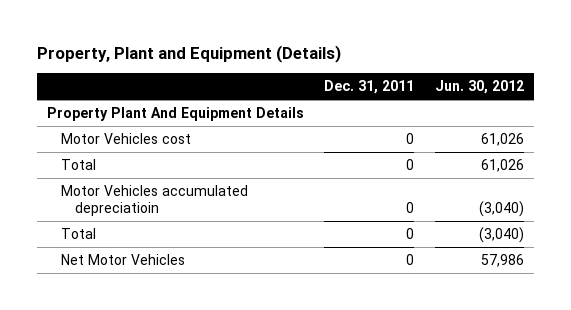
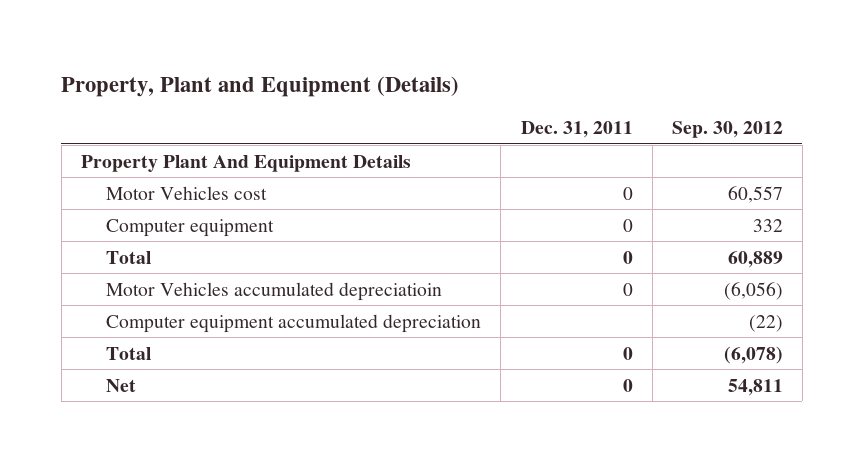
- | Dec. 31, 2011 | Jun. 30, 2012
+ | Dec. 31, 2011 | Sep. 30, 2012
+ Computer equipment | 0 | 332
+ Computer equipment accumulated depreciation | | (22)
- Net Motor Vehicles | 0 | 57,986
+ Net | 0 | 54,811

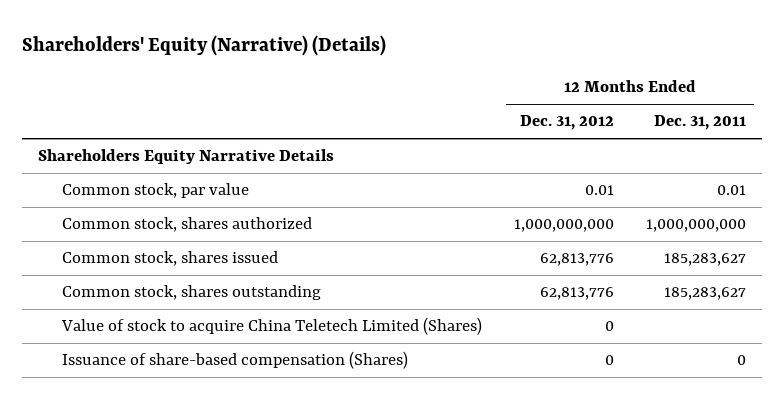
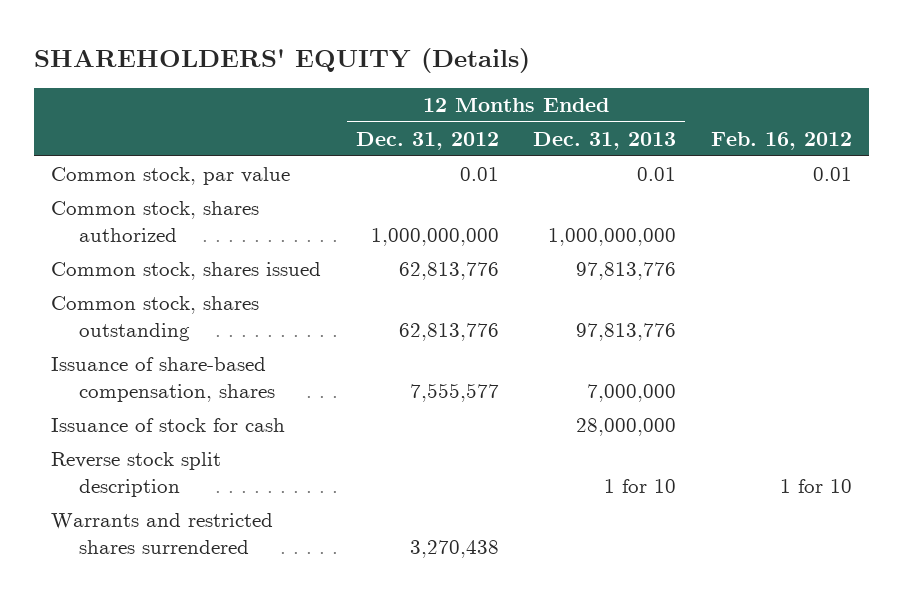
- Shareholders' Equity (Narrative) (Details)
+ SHAREHOLDERS' EQUITY (Details)
- | 12 Months Ended Dec. 31, 2012 | 12 Months Ended Dec. 31, 2011
+ | 12 Months Ended Dec. 31, 2012 | 12 Months Ended Dec. 31, 2013 | Feb. 16, 2012
- Shareholders Equity Narrative Details
- Value of stock to acquire China Teletech Limited (Shares) | 0 |
- Issuance of share-based compensation (Shares) | 0 | 0
+ Issuance of share-based compensation, shares | 7,555,577 | 7,000,000 |
+ Issuance of stock for cash | | 28,000,000 |
+ Reverse stock split description | | 1 for 10 | 1 for 10
+ Warrants and restricted shares surrendered | 3,270,438 | |

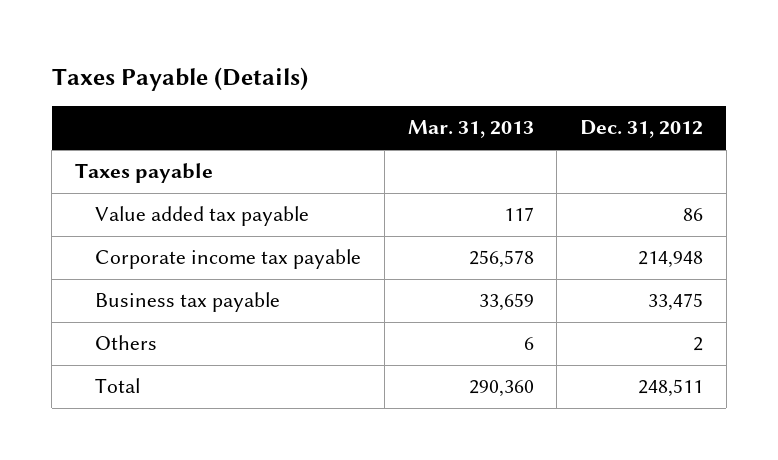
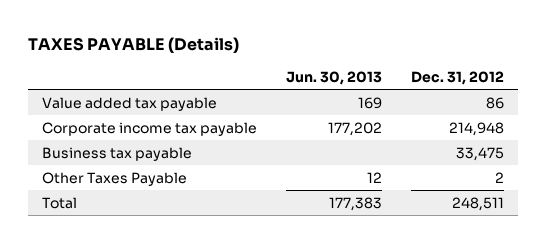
- Taxes Payable (Details)
+ TAXES PAYABLE (Details)
- | Mar. 31, 2013 | Dec. 31, 2012
+ | Jun. 30, 2013 | Dec. 31, 2012
- Taxes payable
- Others | 6 | 2
+ Other Taxes Payable | 12 | 2

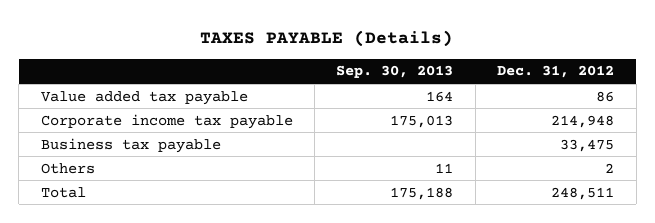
- | Jun. 30, 2013 | Dec. 31, 2012
+ | Sep. 30, 2013 | Dec. 31, 2012
- Other Taxes Payable | 12 | 2
+ Others | 11 | 2

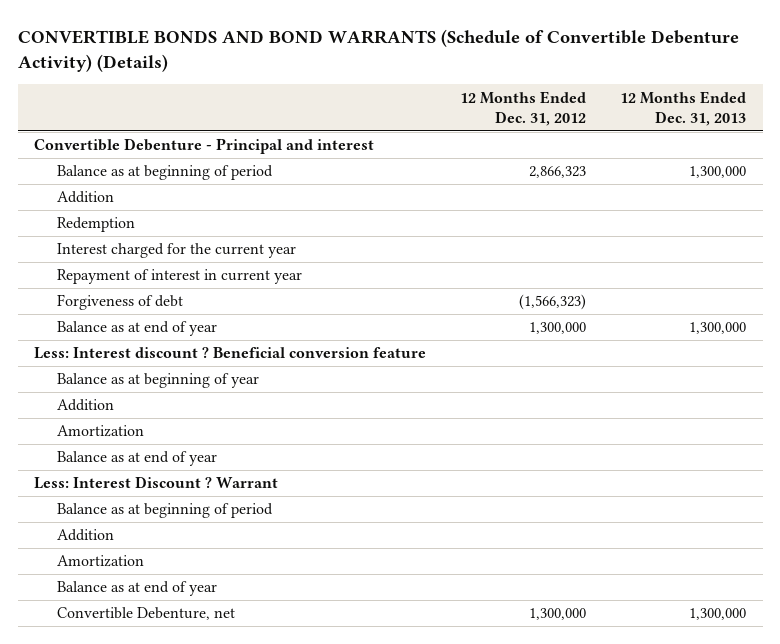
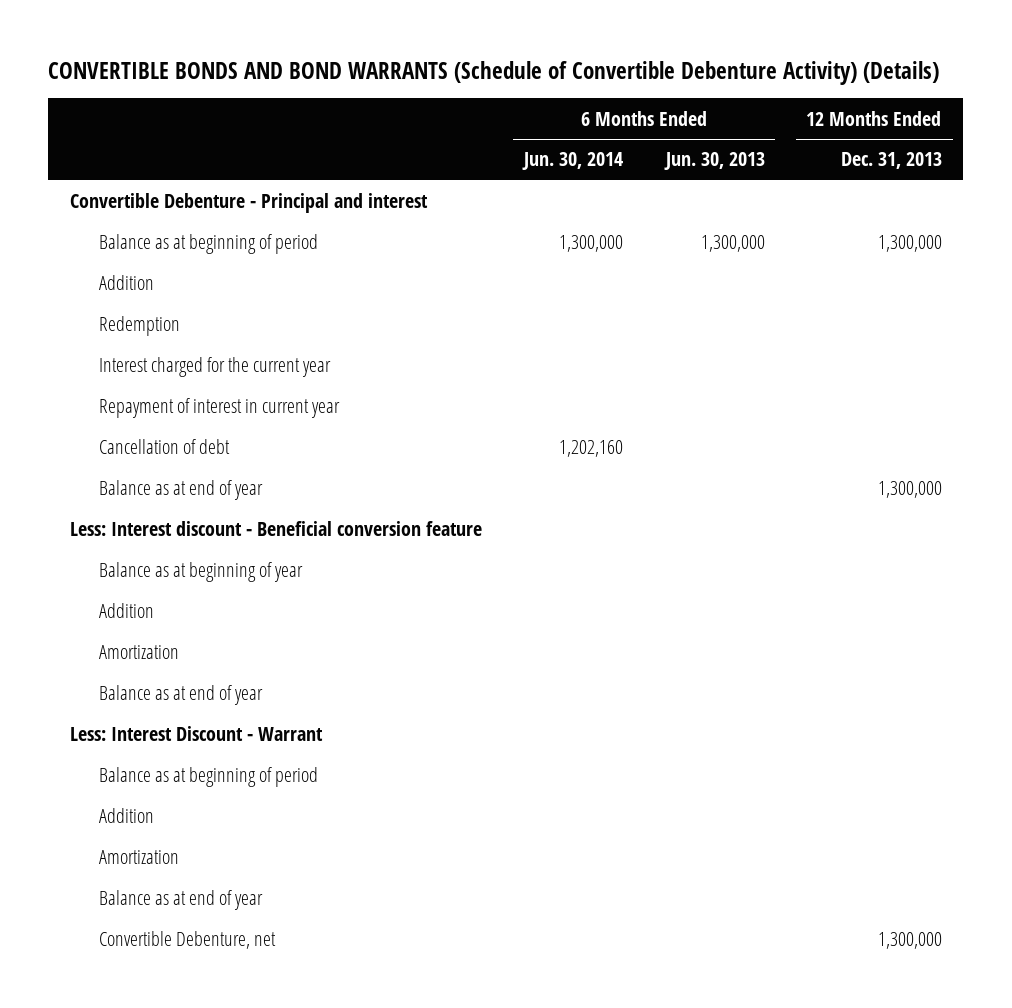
- | 12 Months Ended Dec. 31, 2012 | 12 Months Ended Dec. 31, 2013
+ | 6 Months Ended Jun. 30, 2014 | 6 Months Ended Jun. 30, 2013 | 12 Months Ended Dec. 31, 2013
- Forgiveness of debt | (1,566,323) |
+ Cancellation of debt | 1,202,160 | |
- Less: Interest discount ? Beneficial conversion feature
+ Less: Interest discount - Beneficial conversion feature
- Less: Interest Discount ? Warrant
+ Less: Interest Discount - Warrant

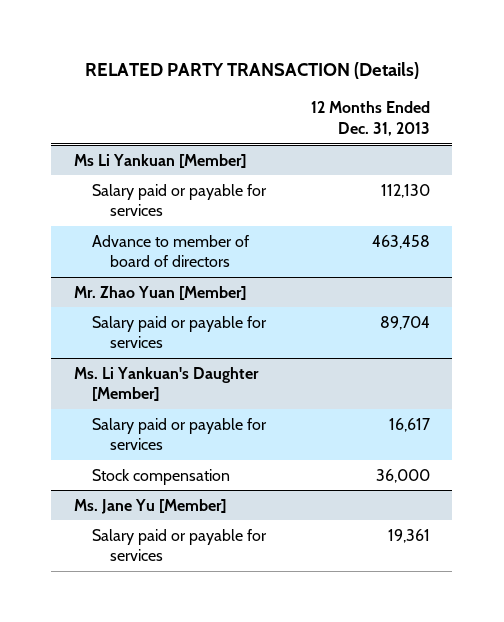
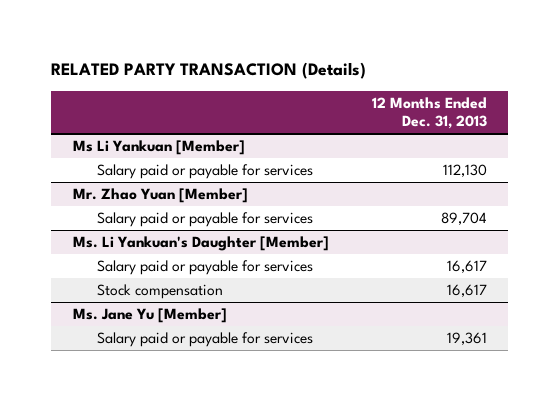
@ Ms Li Yankuan [Member]
- Advance to member of board of directors | 463,458
@ Ms. Li Yankuan's Daughter [Member]
- Stock compensation | 36,000
+ Stock compensation | 16,617

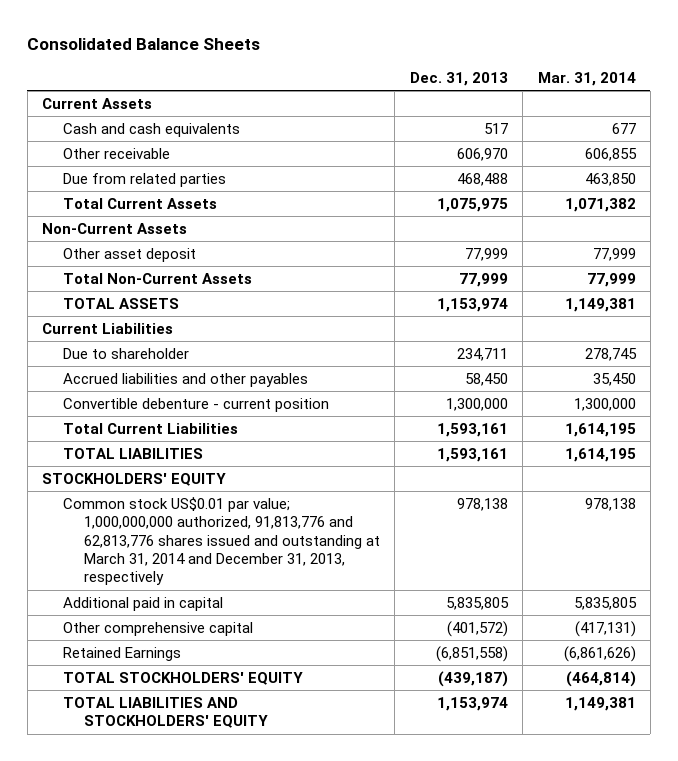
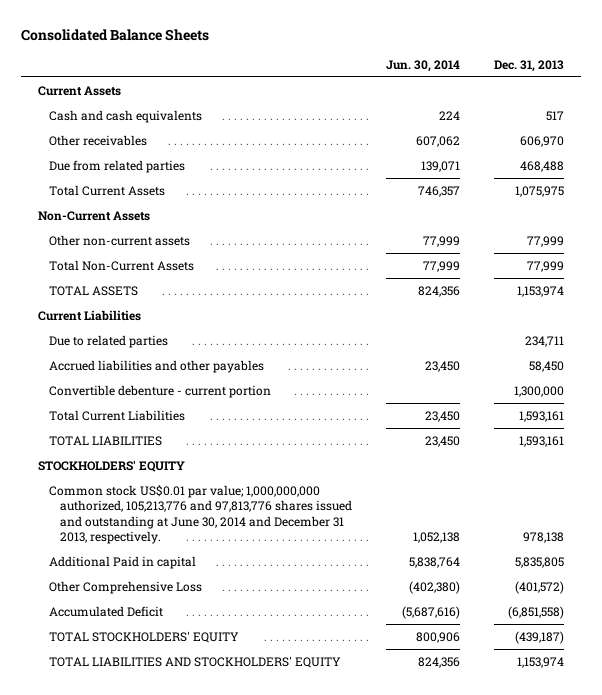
- | Dec. 31, 2013 | Mar. 31, 2014
+ | Jun. 30, 2014 | Dec. 31, 2013
- Other receivable | 606,970 | 606,855
+ Other receivables | 607,062 | 606,970
- Other asset deposit | 77,999 | 77,999
+ Other non-current assets | 77,999 | 77,999
- Due to shareholder | 234,711 | 278,745
+ Due to related parties | | 234,711
- Convertible debenture - current position | 1,300,000 | 1,300,000
+ Convertible debenture - current portion | | 1,300,000
- Common stock US$0.01 par value; 1,000,000,000 authorized, 91,813,776 and 62,813,776 shares issued and outstanding at March 31, 2014 and December 31, 2013, respectively | 978,138 | 978,138
- Additional paid in capital | 5,835,805 | 5,835,805
- Other comprehensive capital | (401,572) | (417,131)
- Retained Earnings | (6,851,558) | (6,861,626)
+ Common stock US$0.01 par value; 1,000,000,000 authorized, 105,213,776 and 97,813,776 shares issued and outstanding at June 30, 2014 and December 31 2013, respectively. | 1,052,138 | 978,138
+ Additional Paid in capital | 5,838,764 | 5,835,805
+ Other Comprehensive Loss | (402,380) | (401,572)
+ Accumulated Deficit | (5,687,616) | (6,851,558)

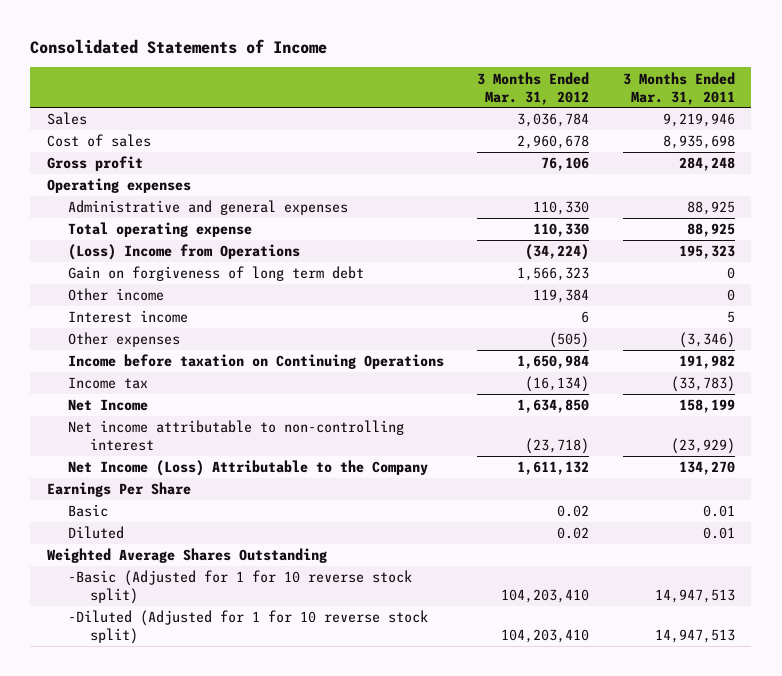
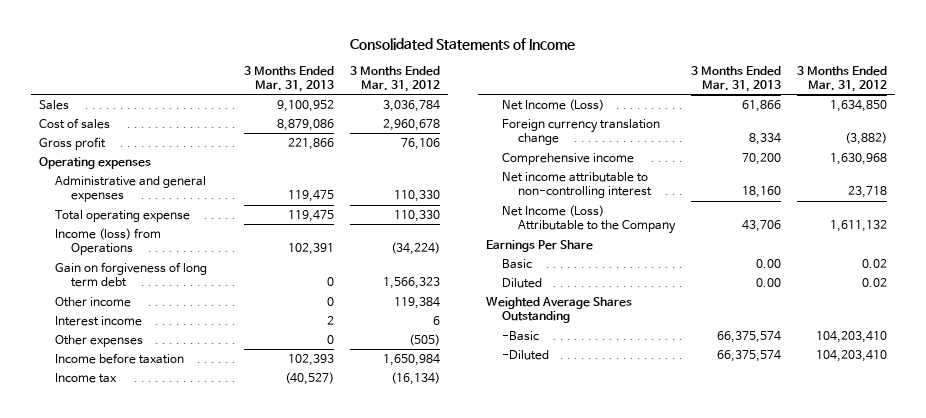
- | 3 Months Ended Mar. 31, 2012 | 3 Months Ended Mar. 31, 2011
+ | 3 Months Ended Mar. 31, 2013 | 3 Months Ended Mar. 31, 2012
- (Loss) Income from Operations | (34,224) | 195,323
+ Income (loss) from Operations | 102,391 | (34,224)
- Income before taxation on Continuing Operations | 1,650,984 | 191,982
+ Income before taxation | 102,393 | 1,650,984
- Net Income | 1,634,850 | 158,199
- Net income attributable to non-controlling interest | (23,718) | (23,929)
+ Net Income (Loss) | 61,866 | 1,634,850
+ Foreign currency translation change | 8,334 | (3,882)
+ Comprehensive income | 70,200 | 1,630,968
+ Net income attributable to non-controlling interest | 18,160 | 23,718
- -Basic (Adjusted for 1 for 10 reverse stock split) | 104,203,410 | 14,947,513
- -Diluted (Adjusted for 1 for 10 reverse stock split) | 104,203,410 | 14,947,513
+ -Basic | 66,375,574 | 104,203,410
+ -Diluted | 66,375,574 | 104,203,410

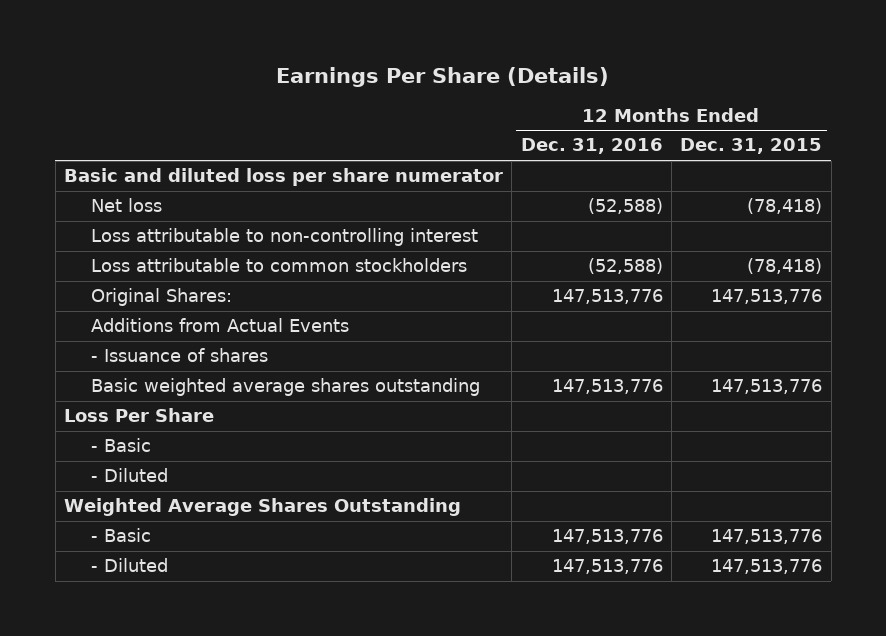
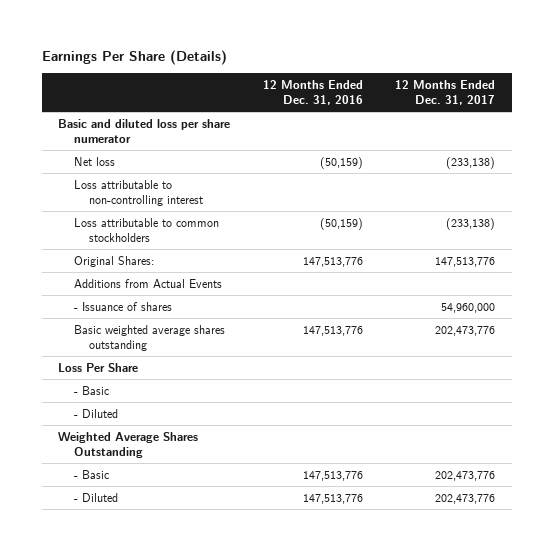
- | 12 Months Ended Dec. 31, 2016 | 12 Months Ended Dec. 31, 2015
+ | 12 Months Ended Dec. 31, 2016 | 12 Months Ended Dec. 31, 2017
- Net loss | (52,588) | (78,418)
+ Net loss | (50,159) | (233,138)
- Loss attributable to common stockholders | (52,588) | (78,418)
+ Loss attributable to common stockholders | (50,159) | (233,138)

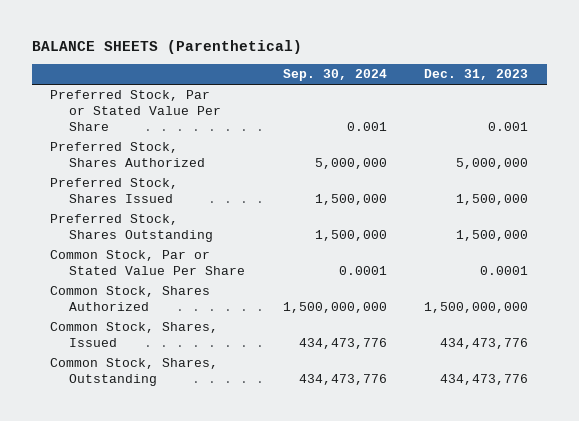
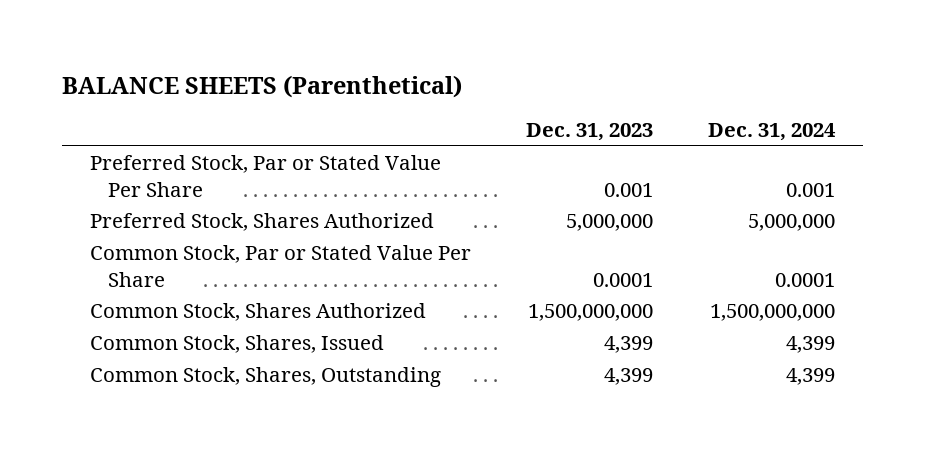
- | Sep. 30, 2024 | Dec. 31, 2023
+ | Dec. 31, 2023 | Dec. 31, 2024
- Preferred Stock, Shares Issued | 1,500,000 | 1,500,000
- Preferred Stock, Shares Outstanding | 1,500,000 | 1,500,000
- Common Stock, Shares, Issued | 434,473,776 | 434,473,776
- Common Stock, Shares, Outstanding | 434,473,776 | 434,473,776
+ Common Stock, Shares, Issued | 4,399 | 4,399
+ Common Stock, Shares, Outstanding | 4,399 | 4,399

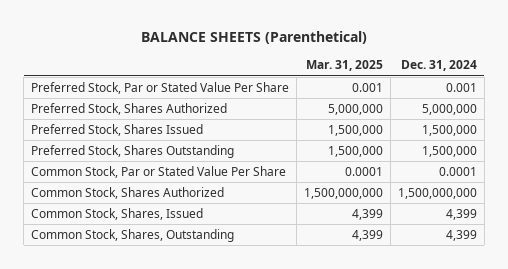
- | Dec. 31, 2023 | Dec. 31, 2024
+ | Mar. 31, 2025 | Dec. 31, 2024
+ Preferred Stock, Shares Issued | 1,500,000 | 1,500,000
+ Preferred Stock, Shares Outstanding | 1,500,000 | 1,500,000

